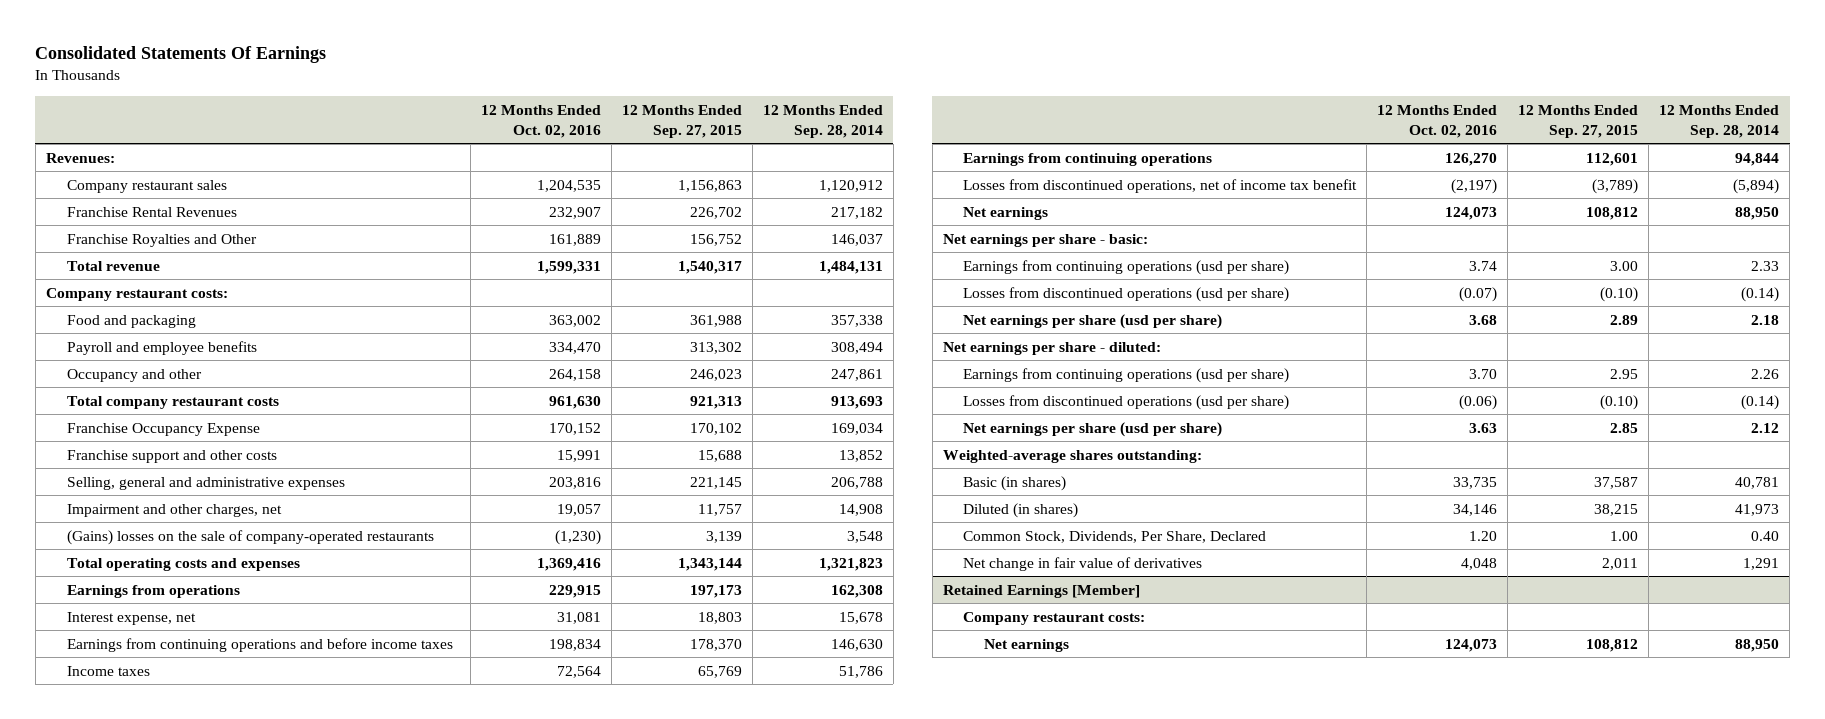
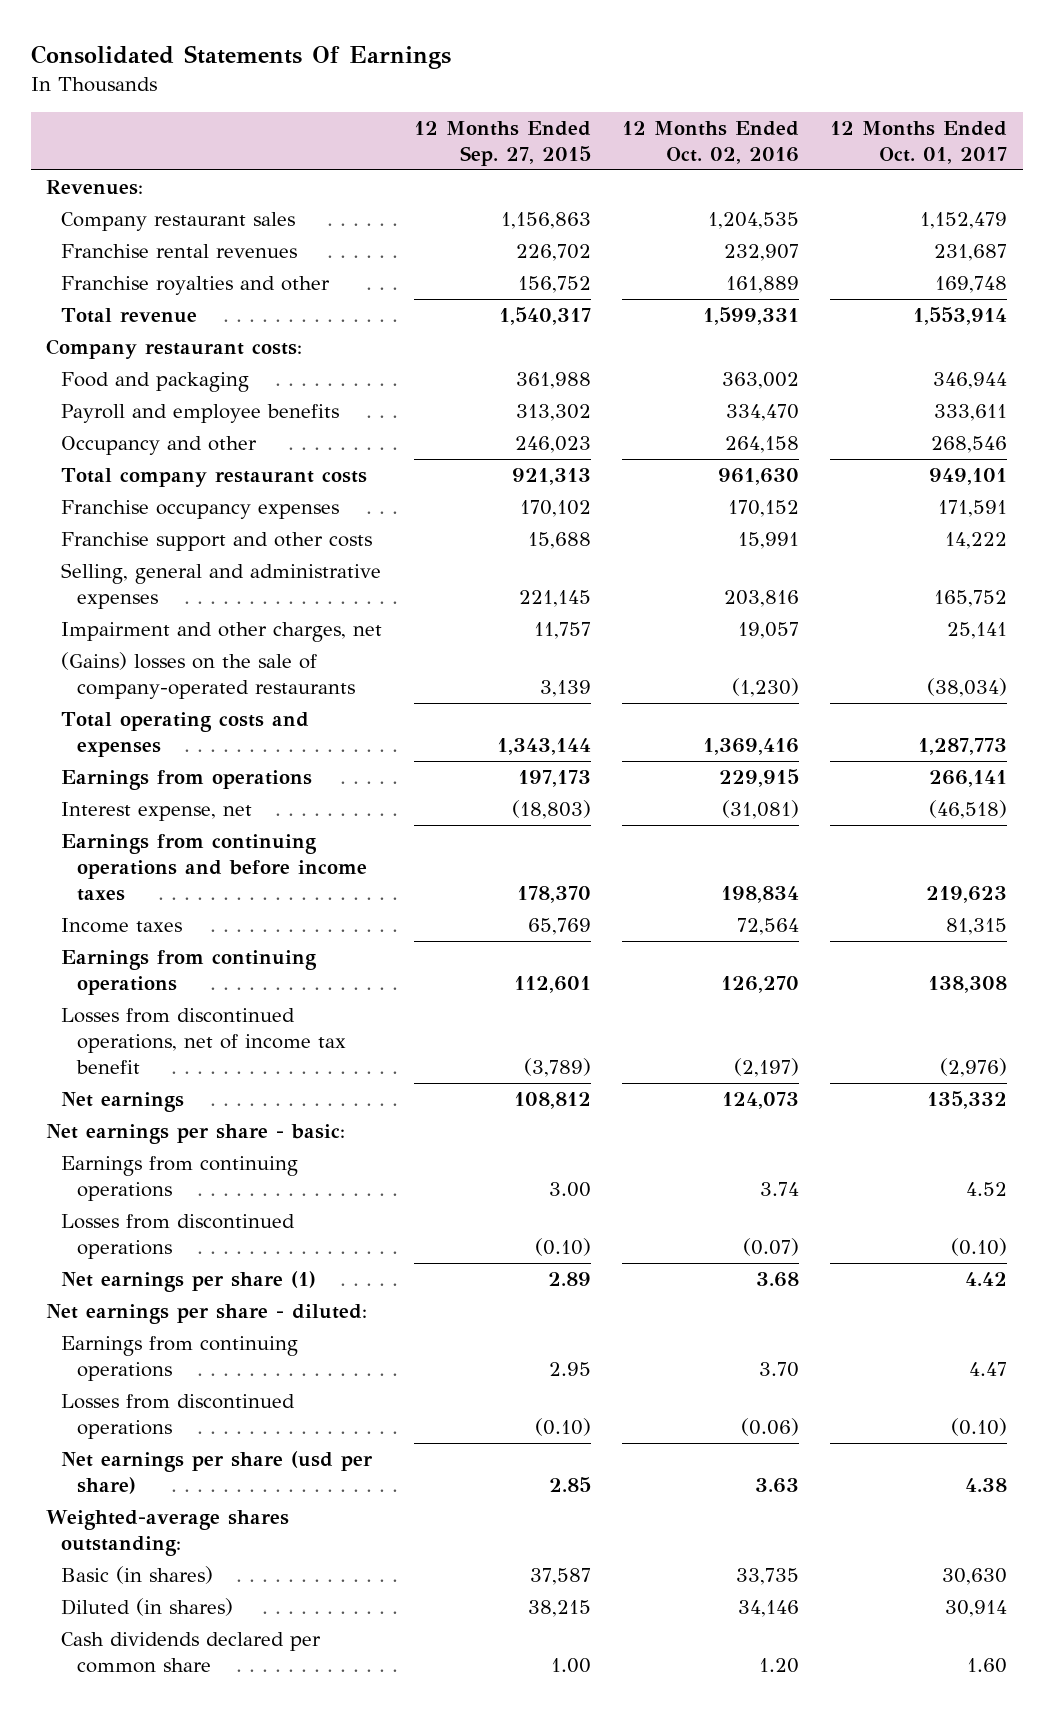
- | 12 Months Ended Oct. 02, 2016 | 12 Months Ended Sep. 27, 2015 | 12 Months Ended Sep. 28, 2014
+ | 12 Months Ended Sep. 27, 2015 | 12 Months Ended Oct. 02, 2016 | 12 Months Ended Oct. 01, 2017
- Franchise Rental Revenues | 232,907 | 226,702 | 217,182
- Franchise Royalties and Other | 161,889 | 156,752 | 146,037
+ Franchise rental revenues | 226,702 | 232,907 | 231,687
+ Franchise royalties and other | 156,752 | 161,889 | 169,748
- Franchise Occupancy Expense | 170,152 | 170,102 | 169,034
+ Franchise occupancy expenses | 170,102 | 170,152 | 171,591
- Interest expense, net | 31,081 | 18,803 | 15,678
+ Interest expense, net | (18,803) | (31,081) | (46,518)
- Earnings from continuing operations (usd per share) | 3.74 | 3.00 | 2.33
- Losses from discontinued operations (usd per share) | (0.07) | (0.10) | (0.14)
- Net earnings per share (usd per share) | 3.68 | 2.89 | 2.18
+ Earnings from continuing operations | 3.00 | 3.74 | 4.52
+ Losses from discontinued operations | (0.10) | (0.07) | (0.10)
+ Net earnings per share (1) | 2.89 | 3.68 | 4.42
- Earnings from continuing operations (usd per share) | 3.70 | 2.95 | 2.26
- Losses from discontinued operations (usd per share) | (0.06) | (0.10) | (0.14)
+ Earnings from continuing operations | 2.95 | 3.70 | 4.47
+ Losses from discontinued operations | (0.10) | (0.06) | (0.10)
- Common Stock, Dividends, Per Share, Declared | 1.20 | 1.00 | 0.40
- Net change in fair value of derivatives | 4,048 | 2,011 | 1,291
- Retained Earnings [Member]
- Company restaurant costs:
- Net earnings | 124,073 | 108,812 | 88,950
+ Cash dividends declared per common share | 1.00 | 1.20 | 1.60

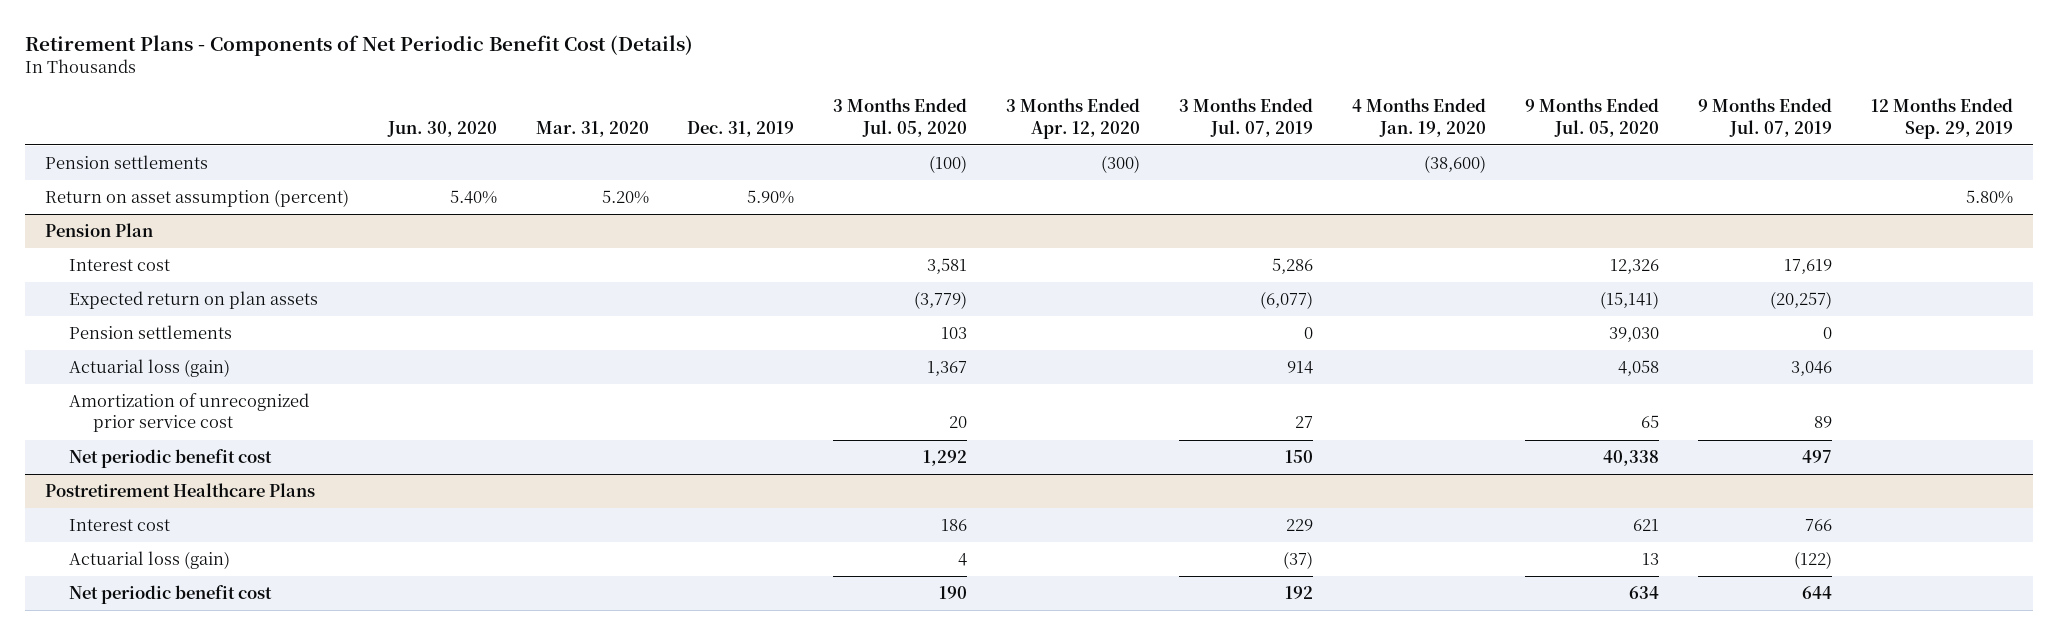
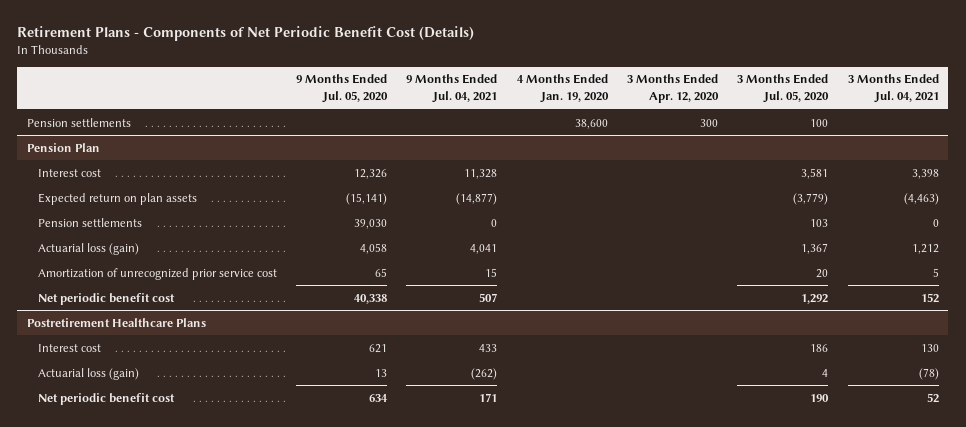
- | Jun. 30, 2020 | Mar. 31, 2020 | Dec. 31, 2019 | 3 Months Ended Jul. 05, 2020 | 3 Months Ended Apr. 12, 2020 | 3 Months Ended Jul. 07, 2019 | 4 Months Ended Jan. 19, 2020 | 9 Months Ended Jul. 05, 2020 | 9 Months Ended Jul. 07, 2019 | 12 Months Ended Sep. 29, 2019
+ | 9 Months Ended Jul. 05, 2020 | 9 Months Ended Jul. 04, 2021 | 4 Months Ended Jan. 19, 2020 | 3 Months Ended Apr. 12, 2020 | 3 Months Ended Jul. 05, 2020 | 3 Months Ended Jul. 04, 2021
- Pension settlements | | | | (100) | (300) | | (38,600) | | |
- Return on asset assumption (percent) | 5.40% | 5.20% | 5.90% | | | | | | | 5.80%
+ Pension settlements | | | 38,600 | 300 | 100 |

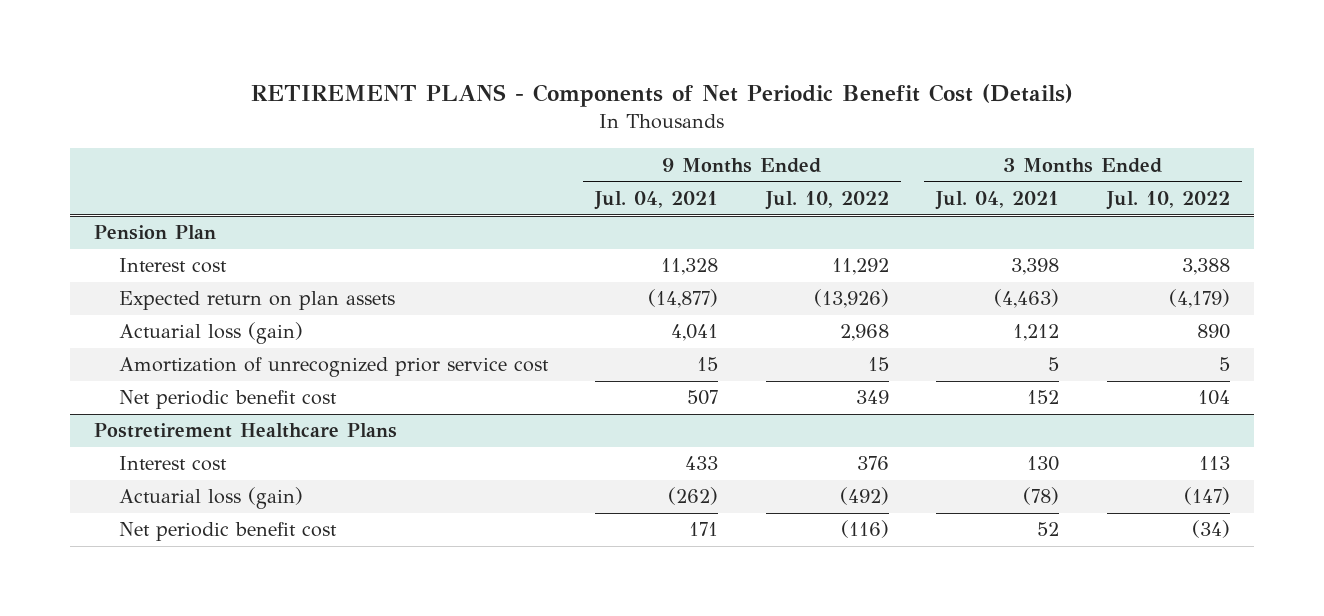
- Retirement Plans - Components of Net Periodic Benefit Cost (Details)
+ RETIREMENT PLANS - Components of Net Periodic Benefit Cost (Details)
- | 9 Months Ended Jul. 05, 2020 | 9 Months Ended Jul. 04, 2021 | 4 Months Ended Jan. 19, 2020 | 3 Months Ended Apr. 12, 2020 | 3 Months Ended Jul. 05, 2020 | 3 Months Ended Jul. 04, 2021
+ | 9 Months Ended Jul. 04, 2021 | 9 Months Ended Jul. 10, 2022 | 3 Months Ended Jul. 04, 2021 | 3 Months Ended Jul. 10, 2022
- Pension settlements | | | 38,600 | 300 | 100 |
@ Pension Plan
- Pension settlements | 39,030 | 0 | | | 103 | 0

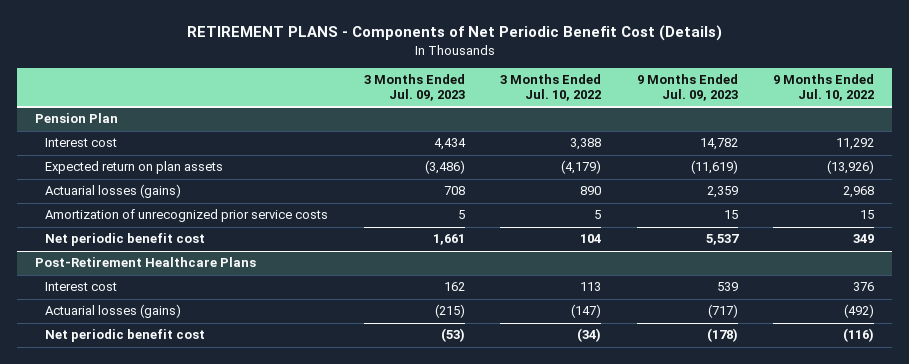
- | 9 Months Ended Jul. 04, 2021 | 9 Months Ended Jul. 10, 2022 | 3 Months Ended Jul. 04, 2021 | 3 Months Ended Jul. 10, 2022
+ | 3 Months Ended Jul. 09, 2023 | 3 Months Ended Jul. 10, 2022 | 9 Months Ended Jul. 09, 2023 | 9 Months Ended Jul. 10, 2022
@ Pension Plan
- Actuarial loss (gain) | 4,041 | 2,968 | 1,212 | 890
- Amortization of unrecognized prior service cost | 15 | 15 | 5 | 5
+ Actuarial losses (gains) | 708 | 890 | 2,359 | 2,968
+ Amortization of unrecognized prior service costs | 5 | 5 | 15 | 15
- Postretirement Healthcare Plans
+ Post-Retirement Healthcare Plans
- Actuarial loss (gain) | (262) | (492) | (78) | (147)
+ Actuarial losses (gains) | (215) | (147) | (717) | (492)

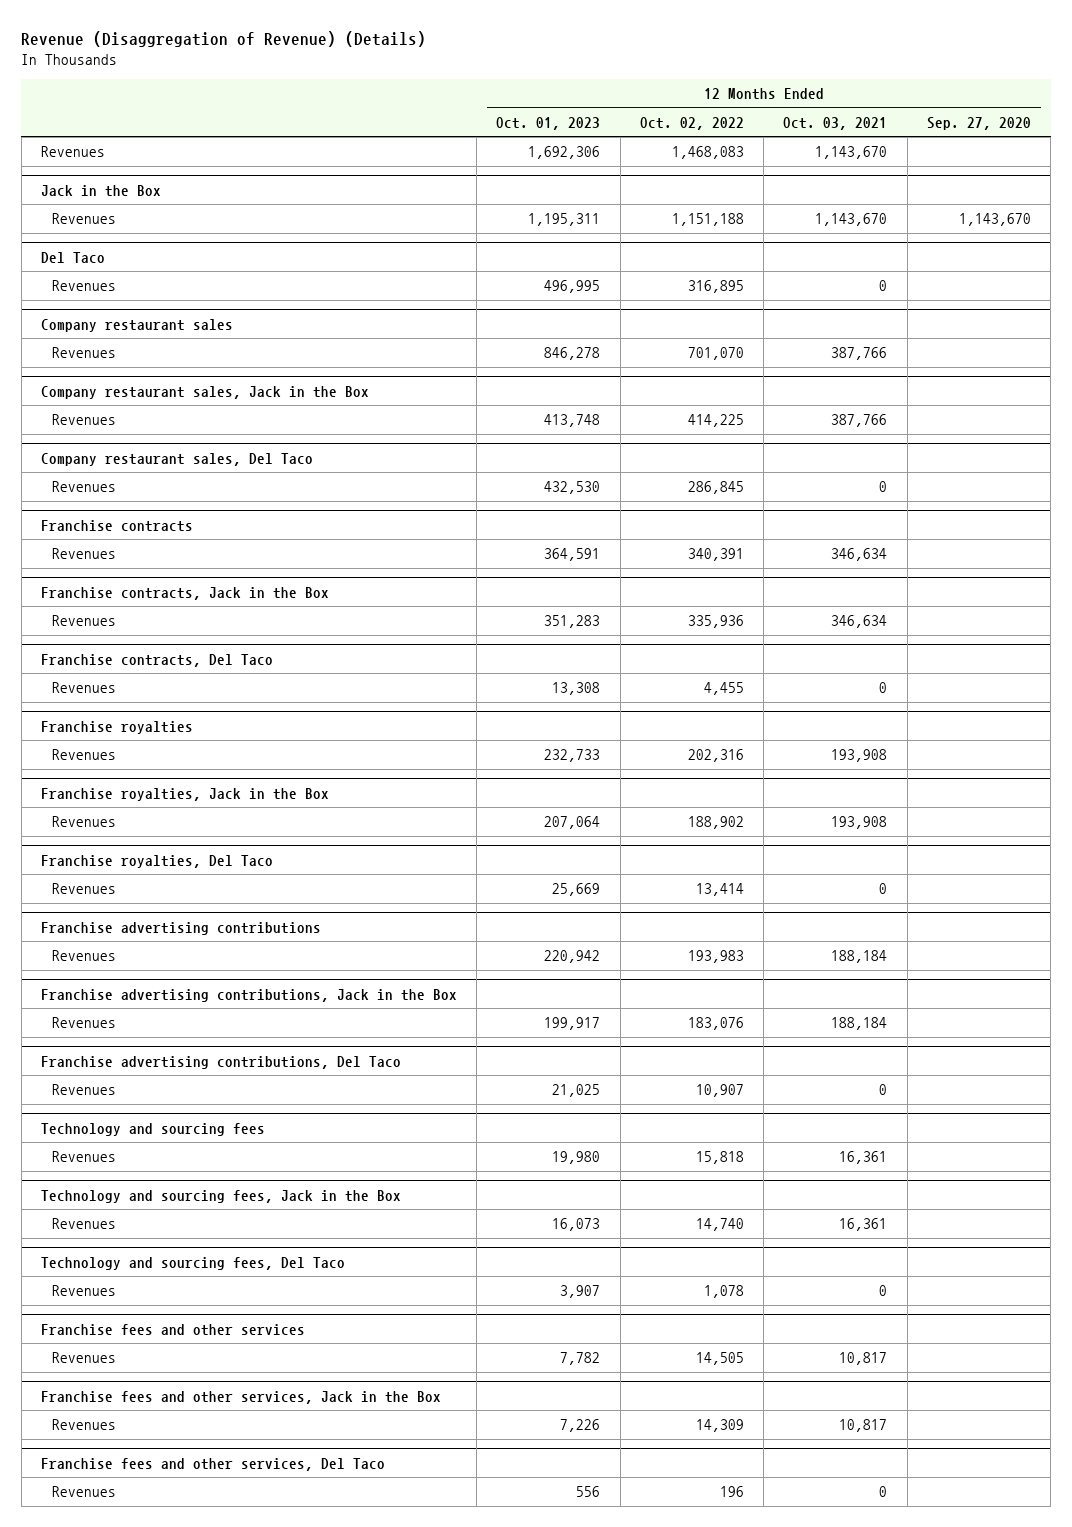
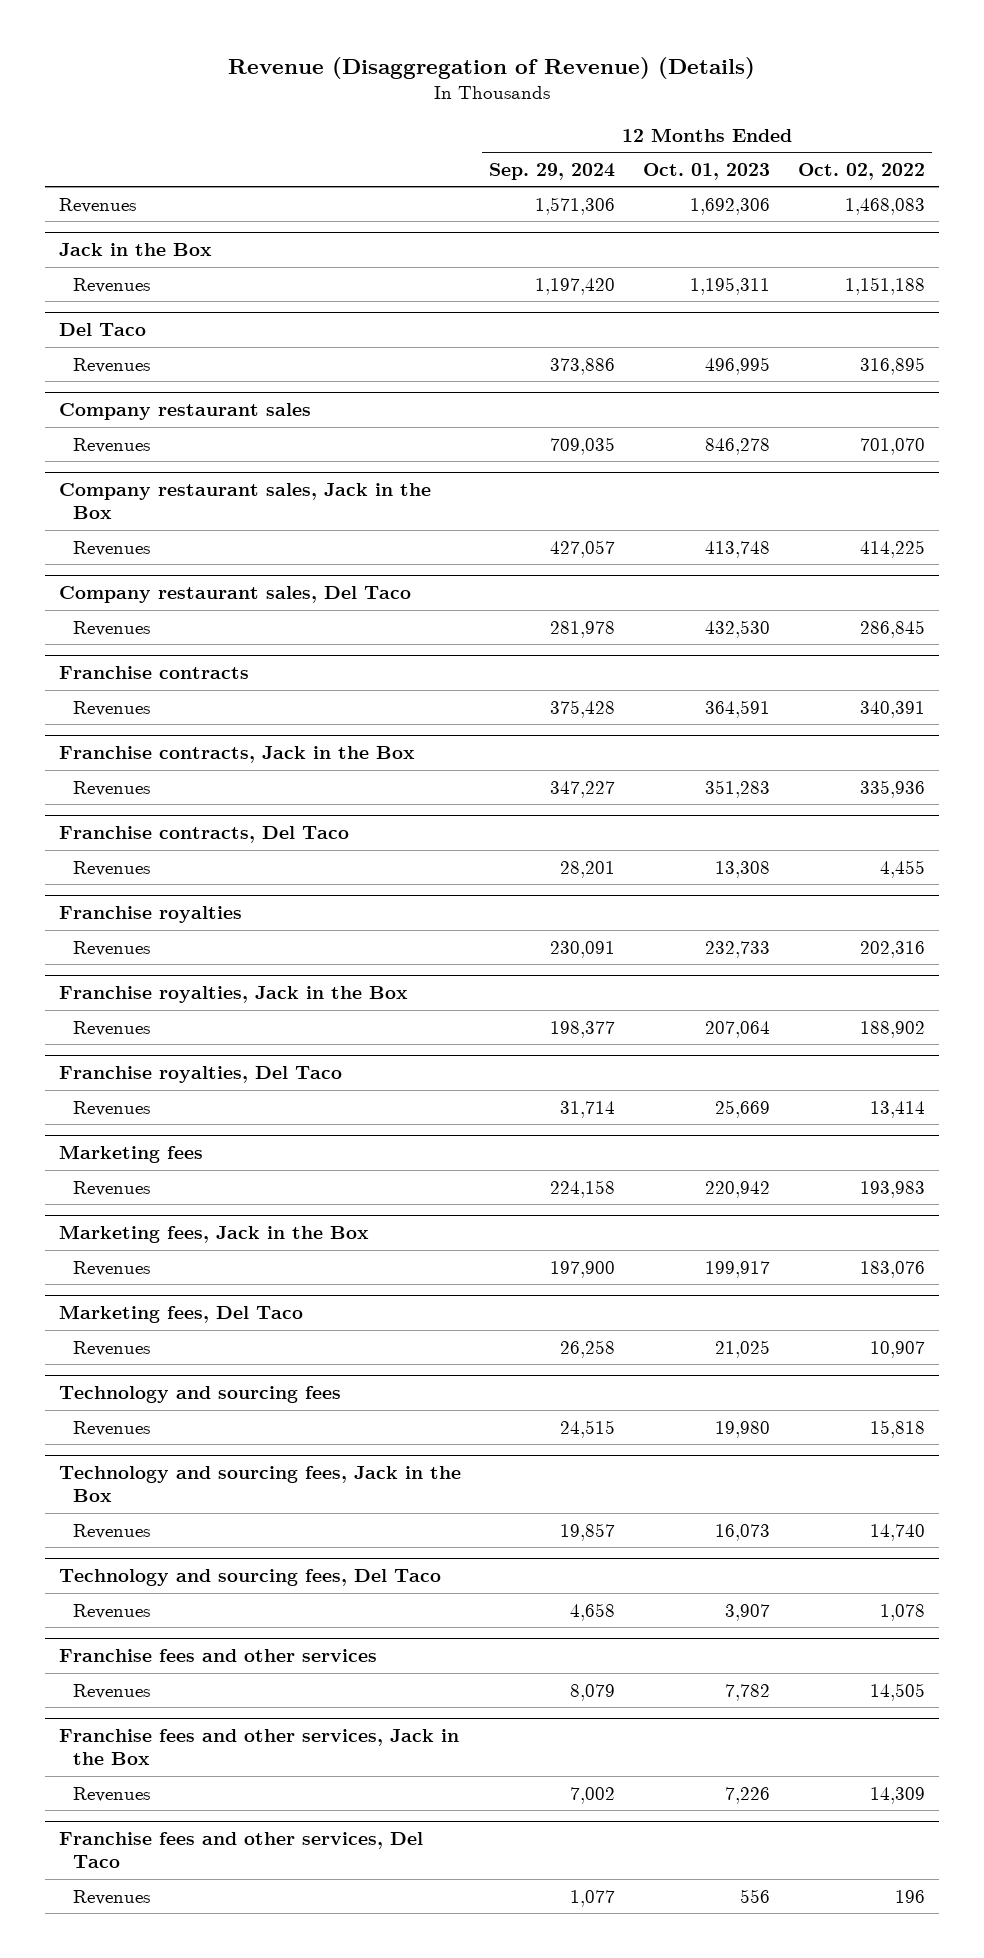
- | 12 Months Ended Oct. 01, 2023 | 12 Months Ended Oct. 02, 2022 | 12 Months Ended Oct. 03, 2021 | 12 Months Ended Sep. 27, 2020
+ | 12 Months Ended Sep. 29, 2024 | 12 Months Ended Oct. 01, 2023 | 12 Months Ended Oct. 02, 2022
- Franchise advertising contributions
+ Marketing fees
- Franchise advertising contributions, Jack in the Box
+ Marketing fees, Jack in the Box
- Franchise advertising contributions, Del Taco
+ Marketing fees, Del Taco

